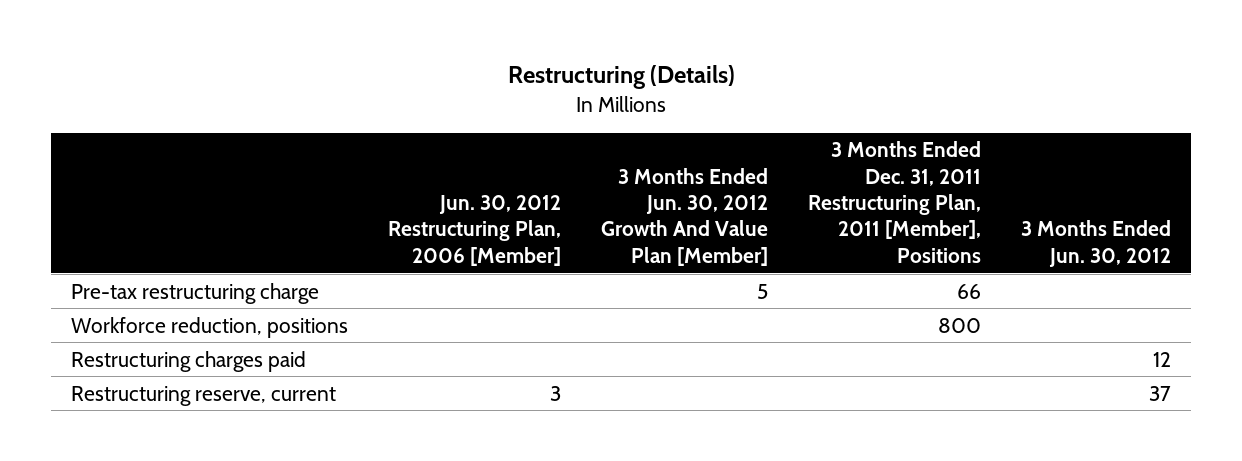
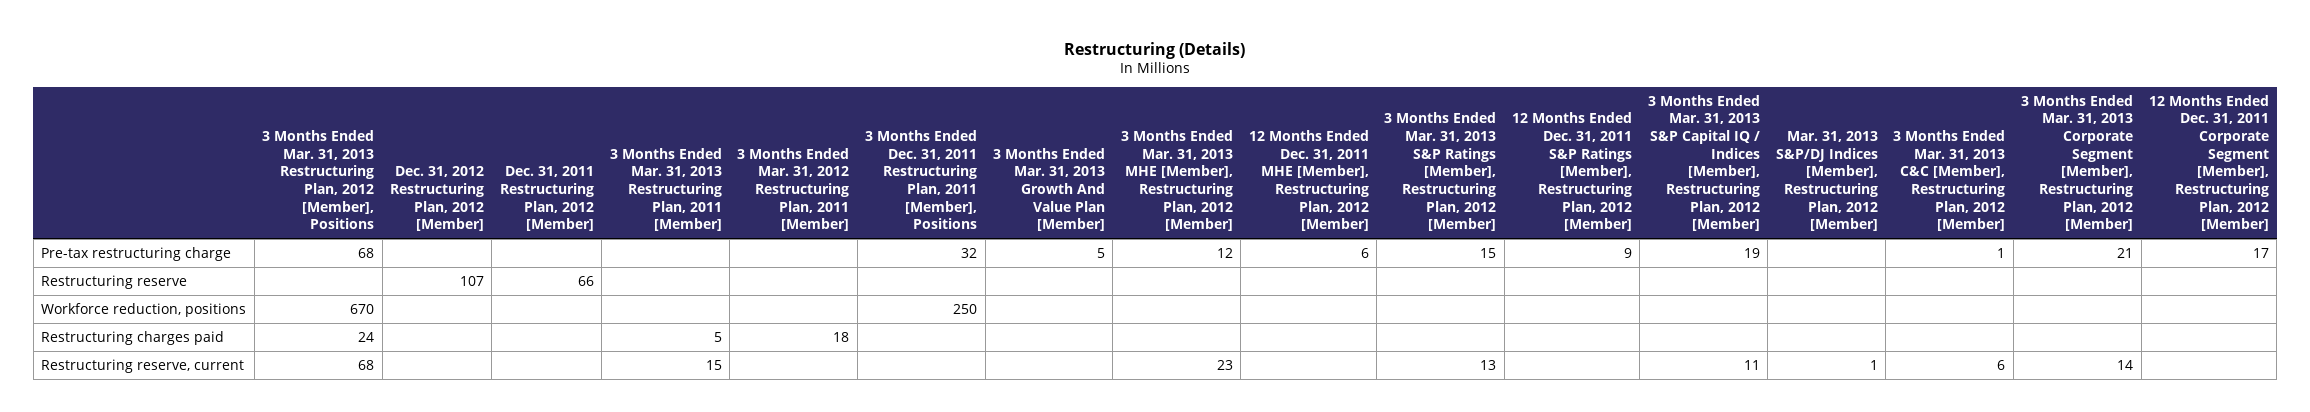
- | Jun. 30, 2012 Restructuring Plan, 2006 [Member] | 3 Months Ended Jun. 30, 2012 Growth And Value Plan [Member] | 3 Months Ended Dec. 31, 2011 Restructuring Plan, 2011 [Member], Positions | 3 Months Ended Jun. 30, 2012
+ | 3 Months Ended Mar. 31, 2013 Restructuring Plan, 2012 [Member], Positions | Dec. 31, 2012 Restructuring Plan, 2012 [Member] | Dec. 31, 2011 Restructuring Plan, 2012 [Member] | 3 Months Ended Mar. 31, 2013 Restructuring Plan, 2011 [Member] | 3 Months Ended Mar. 31, 2012 Restructuring Plan, 2011 [Member] | 3 Months Ended Dec. 31, 2011 Restructuring Plan, 2011 [Member], Positions | 3 Months Ended Mar. 31, 2013 Growth And Value Plan [Member] | 3 Months Ended Mar. 31, 2013 MHE [Member], Restructuring Plan, 2012 [Member] | 12 Months Ended Dec. 31, 2011 MHE [Member], Restructuring Plan, 2012 [Member] | 3 Months Ended Mar. 31, 2013 S&P Ratings [Member], Restructuring Plan, 2012 [Member] | 12 Months Ended Dec. 31, 2011 S&P Ratings [Member], Restructuring Plan, 2012 [Member] | 3 Months Ended Mar. 31, 2013 S&P Capital IQ / Indices [Member], Restructuring Plan, 2012 [Member] | Mar. 31, 2013 S&P/DJ Indices [Member], Restructuring Plan, 2012 [Member] | 3 Months Ended Mar. 31, 2013 C&C [Member], Restructuring Plan, 2012 [Member] | 3 Months Ended Mar. 31, 2013 Corporate Segment [Member], Restructuring Plan, 2012 [Member] | 12 Months Ended Dec. 31, 2011 Corporate Segment [Member], Restructuring Plan, 2012 [Member]
- Pre-tax restructuring charge | | 5 | 66 |
- Workforce reduction, positions | | | 800 |
+ Pre-tax restructuring charge | 68 | | | | | 32 | 5 | 12 | 6 | 15 | 9 | 19 | | 1 | 21 | 17
+ Restructuring reserve | | 107 | 66 | | | | | | | | | | | | |
+ Workforce reduction, positions | 670 | | | | | 250 | | | | | | | | | |

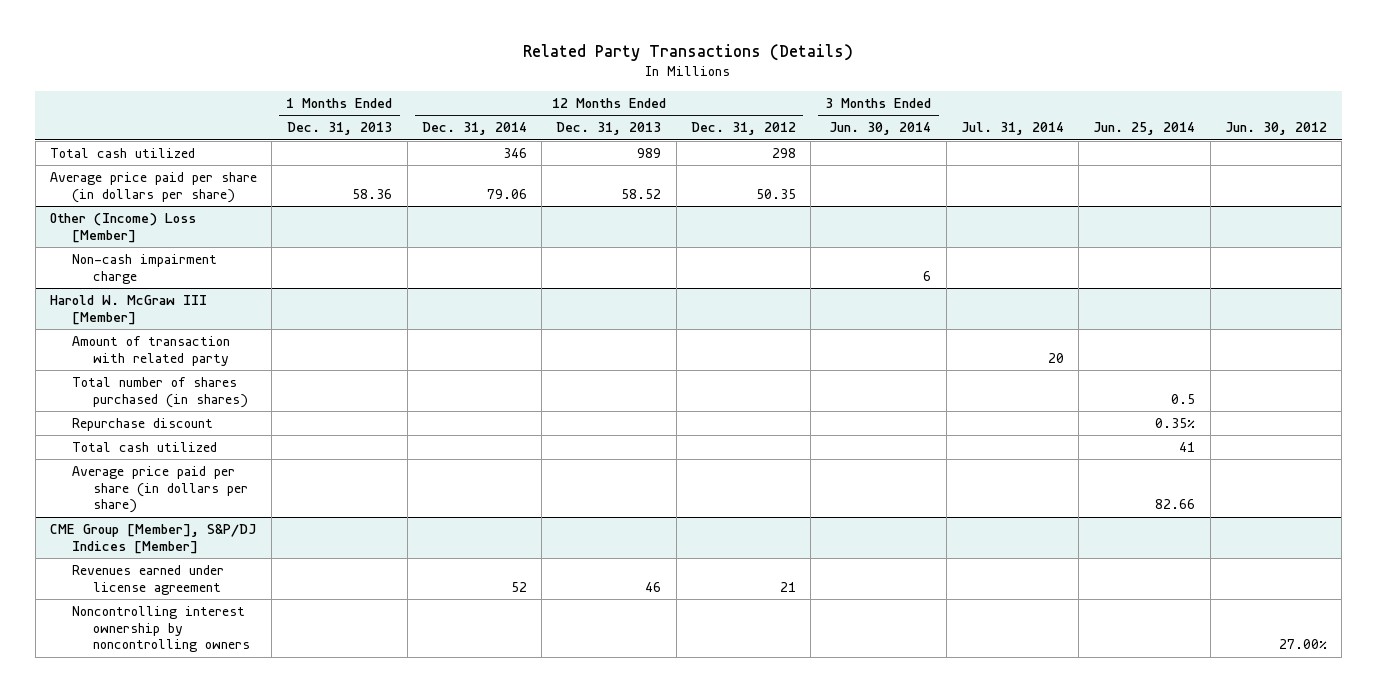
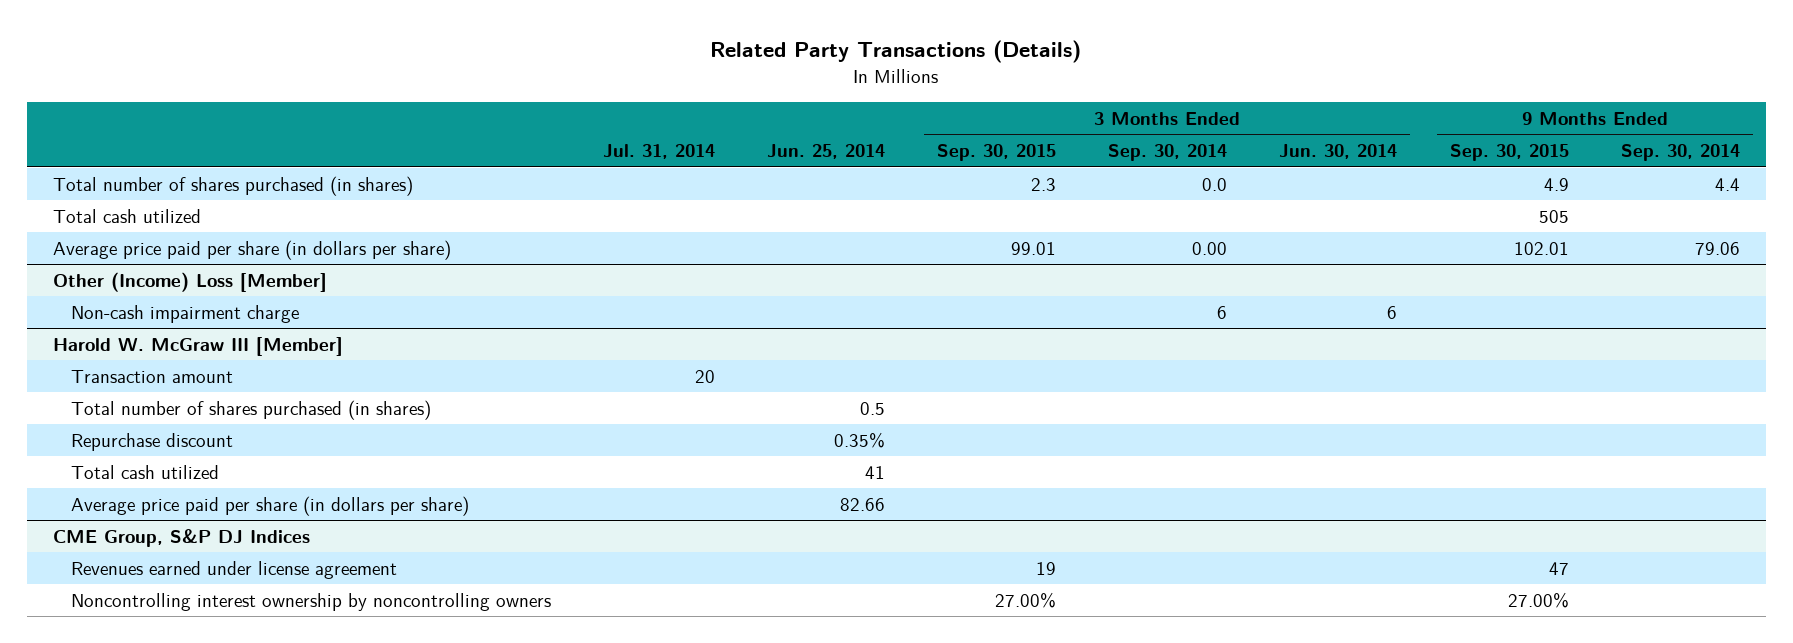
- | 1 Months Ended Dec. 31, 2013 | 12 Months Ended Dec. 31, 2014 | 12 Months Ended Dec. 31, 2013 | 12 Months Ended Dec. 31, 2012 | 3 Months Ended Jun. 30, 2014 | Jul. 31, 2014 | Jun. 25, 2014 | Jun. 30, 2012
+ | Jul. 31, 2014 | Jun. 25, 2014 | 3 Months Ended Sep. 30, 2015 | 3 Months Ended Sep. 30, 2014 | 3 Months Ended Jun. 30, 2014 | 9 Months Ended Sep. 30, 2015 | 9 Months Ended Sep. 30, 2014
+ Total number of shares purchased (in shares) | | | 2.3 | 0.0 | | 4.9 | 4.4
@ Harold W. McGraw III [Member]
- Amount of transaction with related party | | | | | | 20 | |
+ Transaction amount | 20 | | | | | |
- CME Group [Member], S&P/DJ Indices [Member]
+ CME Group, S&P DJ Indices

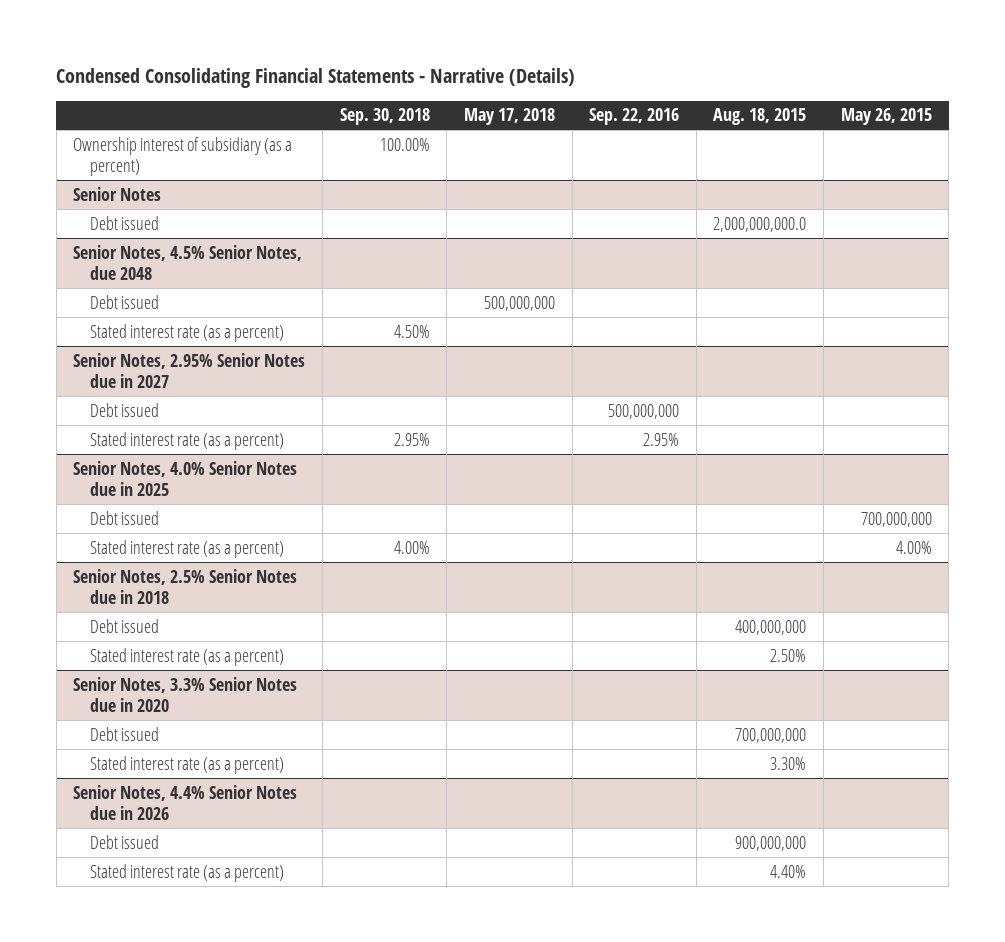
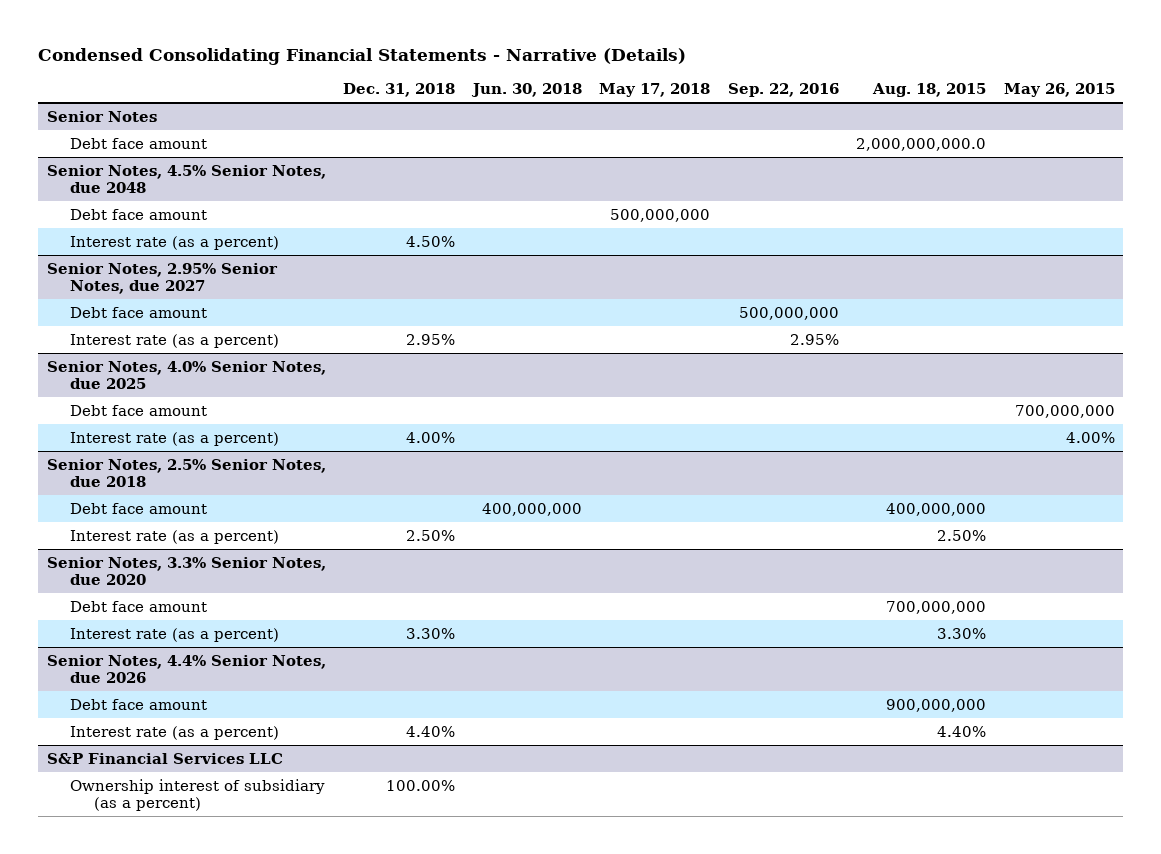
- | Sep. 30, 2018 | May 17, 2018 | Sep. 22, 2016 | Aug. 18, 2015 | May 26, 2015
+ | Dec. 31, 2018 | Jun. 30, 2018 | May 17, 2018 | Sep. 22, 2016 | Aug. 18, 2015 | May 26, 2015
- Ownership interest of subsidiary (as a percent) | 100.00% | | | |
@ Senior Notes
- Debt issued | | | | 2,000,000,000.0 |
+ Debt face amount | | | | | 2,000,000,000.0 |
@ Senior Notes, 4.5% Senior Notes, due 2048
- Debt issued | | 500,000,000 | | |
- Stated interest rate (as a percent) | 4.50% | | | |
- Senior Notes, 2.95% Senior Notes due in 2027
- Debt issued | | | 500,000,000 | |
- Stated interest rate (as a percent) | 2.95% | | 2.95% | |
- Senior Notes, 4.0% Senior Notes due in 2025
- Debt issued | | | | | 700,000,000
- Stated interest rate (as a percent) | 4.00% | | | | 4.00%
- Senior Notes, 2.5% Senior Notes due in 2018
- Debt issued | | | | 400,000,000 |
- Stated interest rate (as a percent) | | | | 2.50% |
- Senior Notes, 3.3% Senior Notes due in 2020
- Debt issued | | | | 700,000,000 |
- Stated interest rate (as a percent) | | | | 3.30% |
- Senior Notes, 4.4% Senior Notes due in 2026
- Debt issued | | | | 900,000,000 |
- Stated interest rate (as a percent) | | | | 4.40% |
@ Senior Notes, 4.5% Senior Notes, due 2048
+ Debt face amount | | | 500,000,000 | | |
+ Interest rate (as a percent) | 4.50% | | | | |
+ Senior Notes, 2.95% Senior Notes, due 2027
+ Debt face amount | | | | 500,000,000 | |
+ Interest rate (as a percent) | 2.95% | | | 2.95% | |
+ Senior Notes, 4.0% Senior Notes, due 2025
+ Debt face amount | | | | | | 700,000,000
+ Interest rate (as a percent) | 4.00% | | | | | 4.00%
+ Senior Notes, 2.5% Senior Notes, due 2018
+ Debt face amount | | 400,000,000 | | | 400,000,000 |
+ Interest rate (as a percent) | 2.50% | | | | 2.50% |
+ Senior Notes, 3.3% Senior Notes, due 2020
+ Debt face amount | | | | | 700,000,000 |
+ Interest rate (as a percent) | 3.30% | | | | 3.30% |
+ Senior Notes, 4.4% Senior Notes, due 2026
+ Debt face amount | | | | | 900,000,000 |
+ Interest rate (as a percent) | 4.40% | | | | 4.40% |
+ S&P Financial Services LLC
+ Ownership interest of subsidiary (as a percent) | 100.00% | | | | |

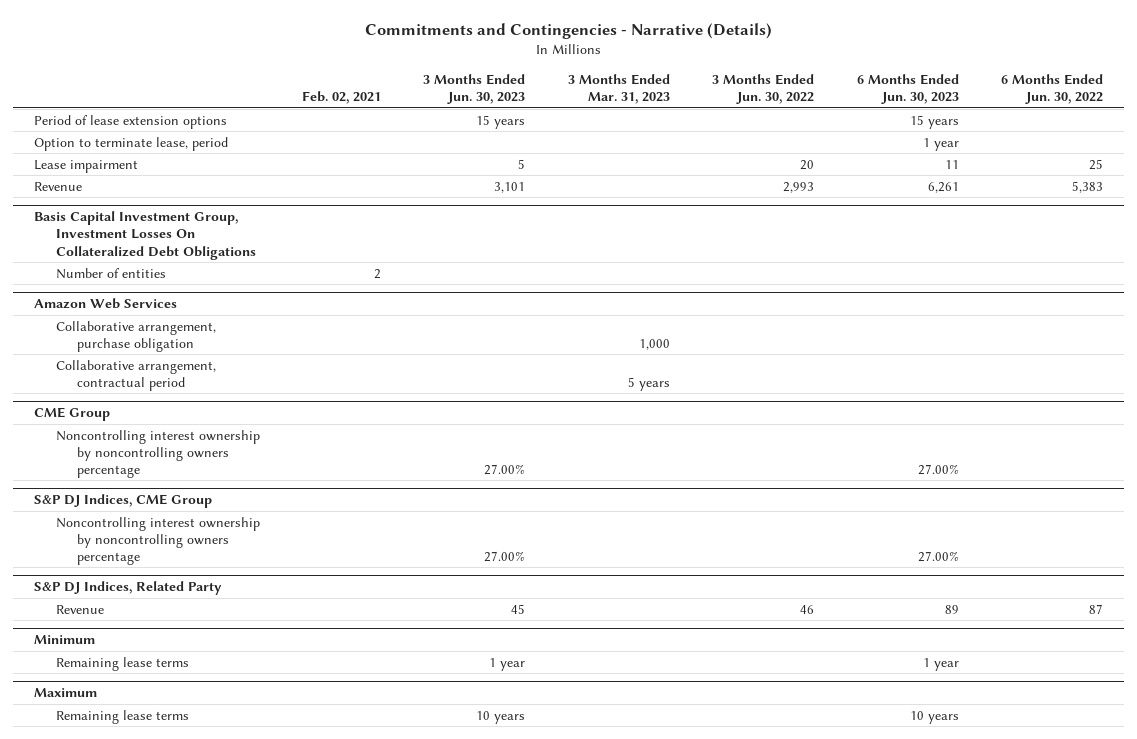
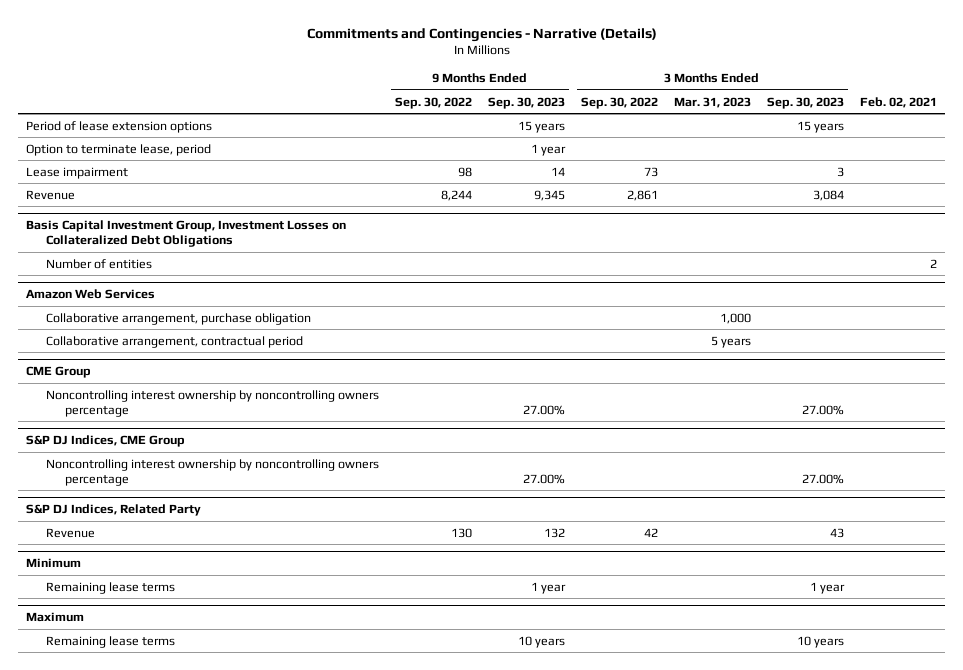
- | Feb. 02, 2021 | 3 Months Ended Jun. 30, 2023 | 3 Months Ended Mar. 31, 2023 | 3 Months Ended Jun. 30, 2022 | 6 Months Ended Jun. 30, 2023 | 6 Months Ended Jun. 30, 2022
+ | 9 Months Ended Sep. 30, 2022 | 9 Months Ended Sep. 30, 2023 | 3 Months Ended Sep. 30, 2022 | 3 Months Ended Mar. 31, 2023 | 3 Months Ended Sep. 30, 2023 | Feb. 02, 2021
- Basis Capital Investment Group, Investment Losses On Collateralized Debt Obligations
+ Basis Capital Investment Group, Investment Losses on Collateralized Debt Obligations

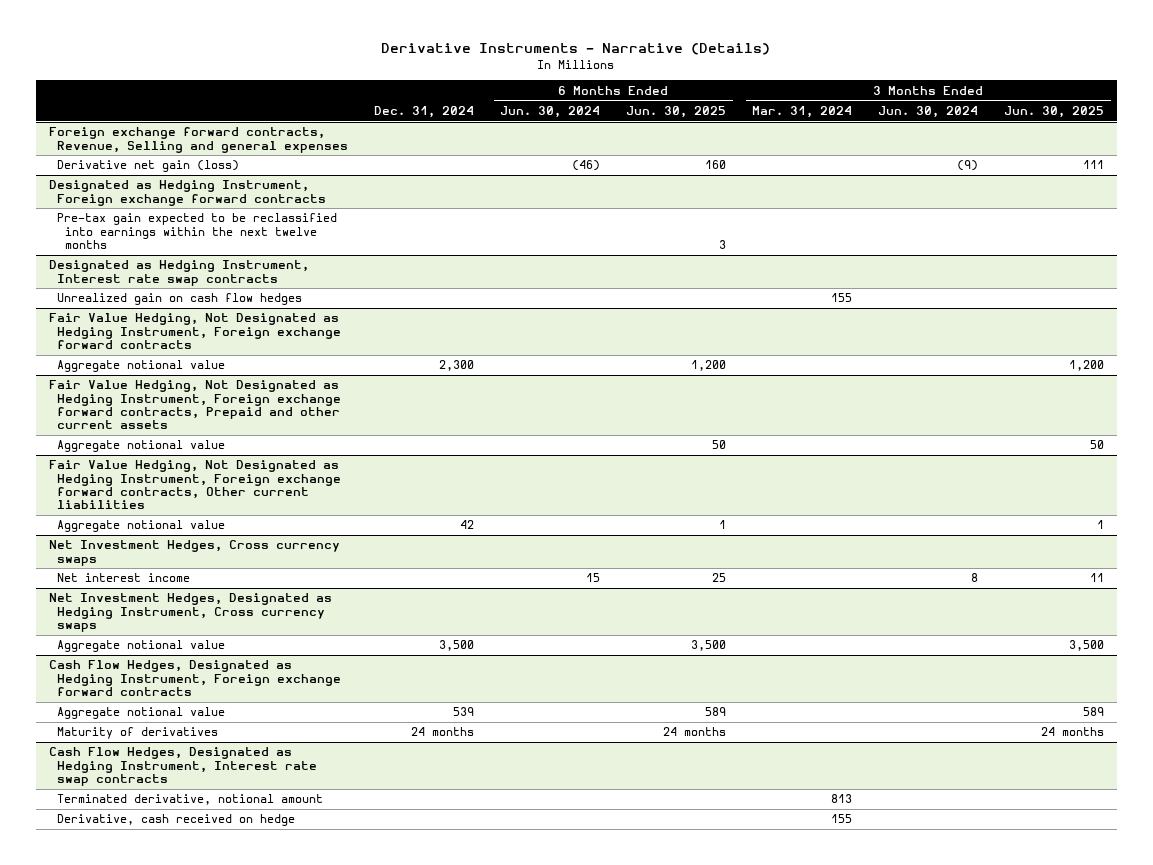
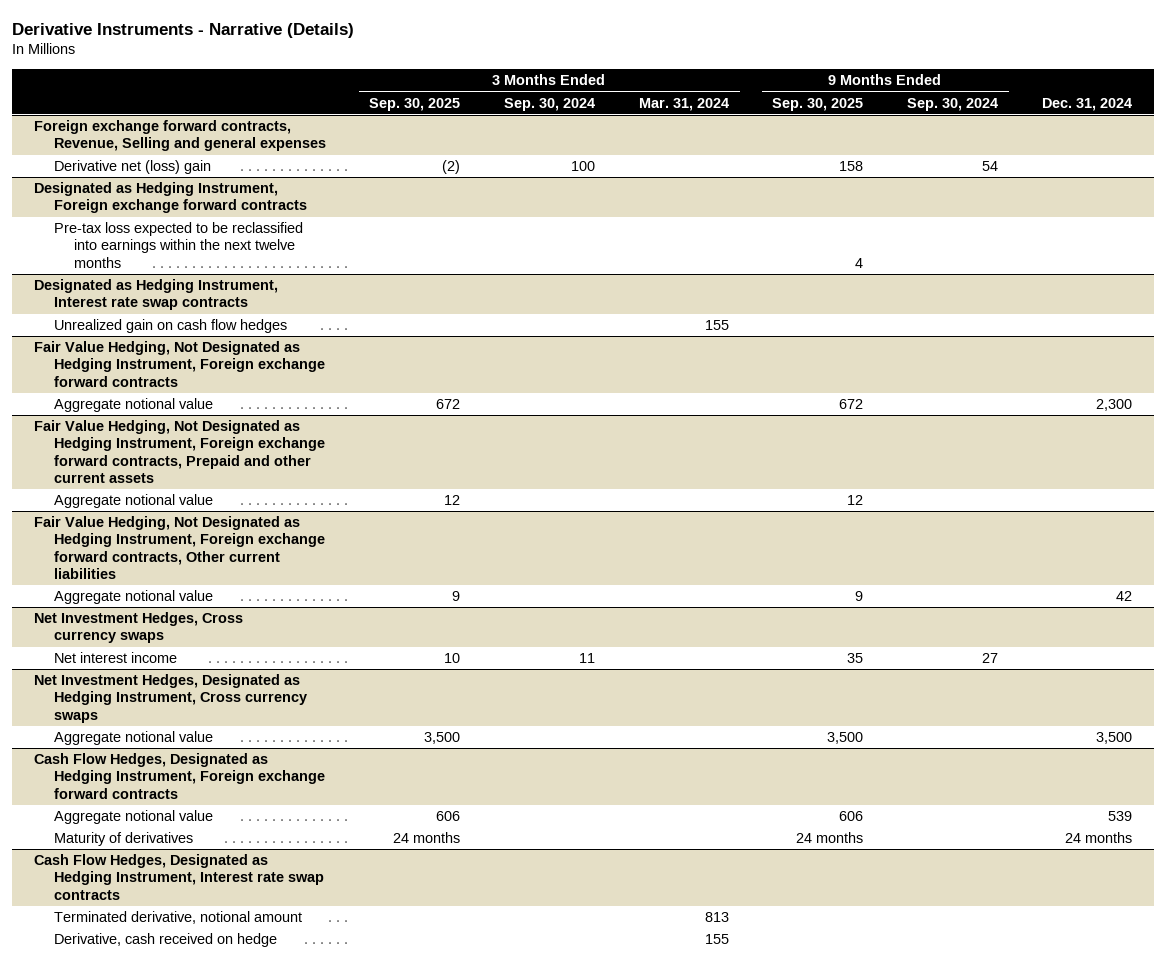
- | Dec. 31, 2024 | 6 Months Ended Jun. 30, 2024 | 6 Months Ended Jun. 30, 2025 | 3 Months Ended Mar. 31, 2024 | 3 Months Ended Jun. 30, 2024 | 3 Months Ended Jun. 30, 2025
+ | 3 Months Ended Sep. 30, 2025 | 3 Months Ended Sep. 30, 2024 | 3 Months Ended Mar. 31, 2024 | 9 Months Ended Sep. 30, 2025 | 9 Months Ended Sep. 30, 2024 | Dec. 31, 2024
@ Foreign exchange forward contracts, Revenue, Selling and general expenses
- Derivative net gain (loss) | | (46) | 160 | | (9) | 111
+ Derivative net (loss) gain | (2) | 100 | | 158 | 54 |
@ Designated as Hedging Instrument, Foreign exchange forward contracts
- Pre-tax gain expected to be reclassified into earnings within the next twelve months | | | 3 | | |
+ Pre-tax loss expected to be reclassified into earnings within the next twelve months | | | | 4 | |

